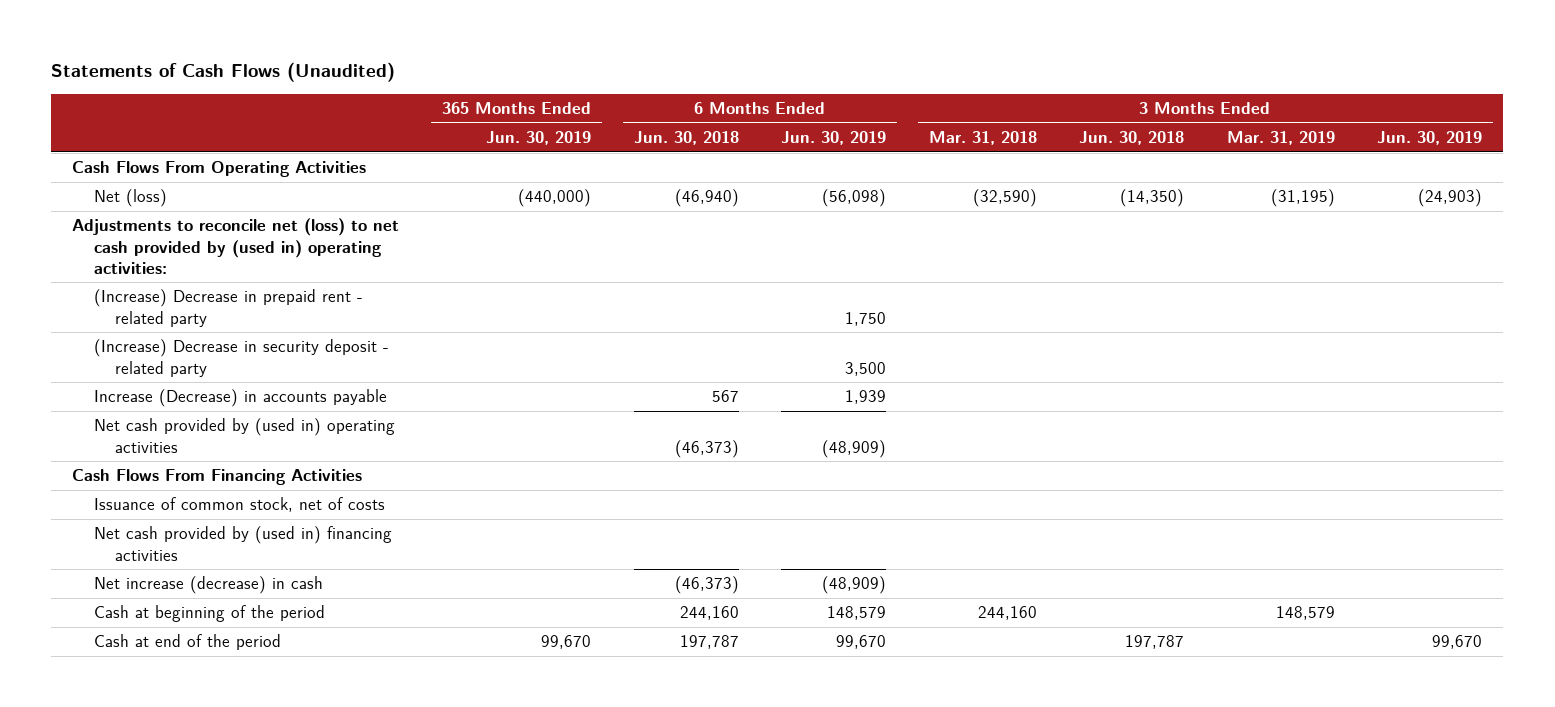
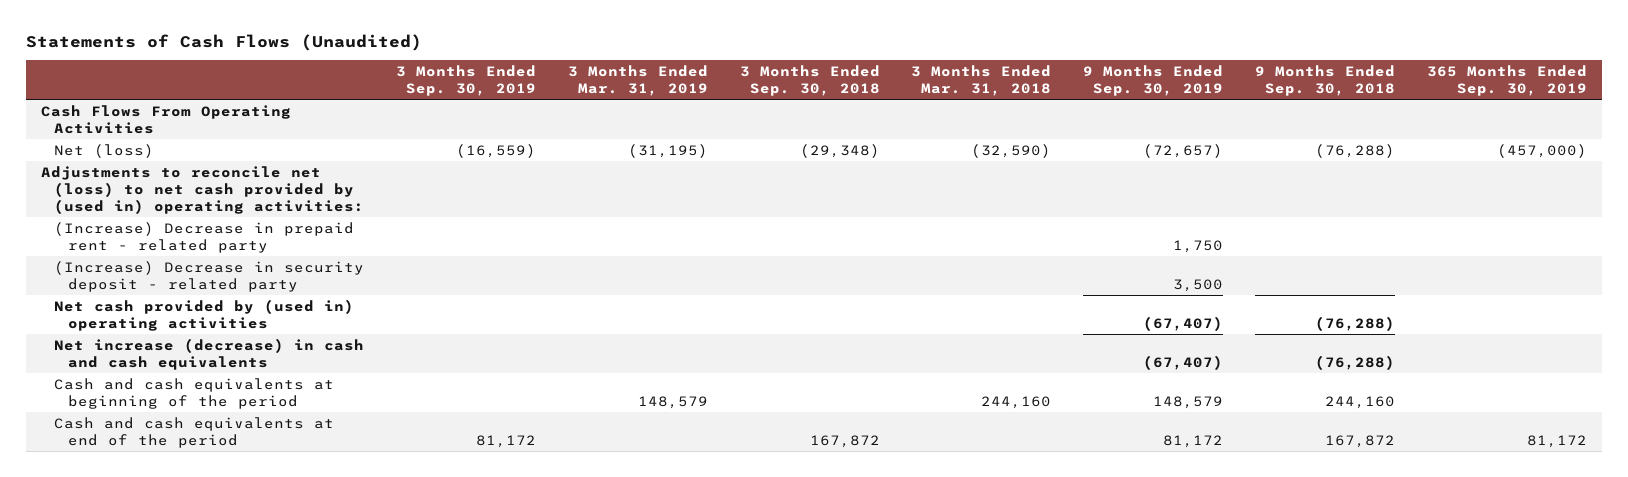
- | 365 Months Ended Jun. 30, 2019 | 6 Months Ended Jun. 30, 2018 | 6 Months Ended Jun. 30, 2019 | 3 Months Ended Mar. 31, 2018 | 3 Months Ended Jun. 30, 2018 | 3 Months Ended Mar. 31, 2019 | 3 Months Ended Jun. 30, 2019
+ | 3 Months Ended Sep. 30, 2019 | 3 Months Ended Mar. 31, 2019 | 3 Months Ended Sep. 30, 2018 | 3 Months Ended Mar. 31, 2018 | 9 Months Ended Sep. 30, 2019 | 9 Months Ended Sep. 30, 2018 | 365 Months Ended Sep. 30, 2019
- Increase (Decrease) in accounts payable | | 567 | 1,939 | | | |
- Cash Flows From Financing Activities
- Issuance of common stock, net of costs
- Net cash provided by (used in) financing activities
- Net increase (decrease) in cash | | (46,373) | (48,909) | | | |
- Cash at beginning of the period | | 244,160 | 148,579 | 244,160 | | 148,579 |
- Cash at end of the period | 99,670 | 197,787 | 99,670 | | 197,787 | | 99,670
+ Net increase (decrease) in cash and cash equivalents | | | | | (67,407) | (76,288) |
+ Cash and cash equivalents at beginning of the period | | 148,579 | | 244,160 | 148,579 | 244,160 |
+ Cash and cash equivalents at end of the period | 81,172 | | 167,872 | | 81,172 | 167,872 | 81,172

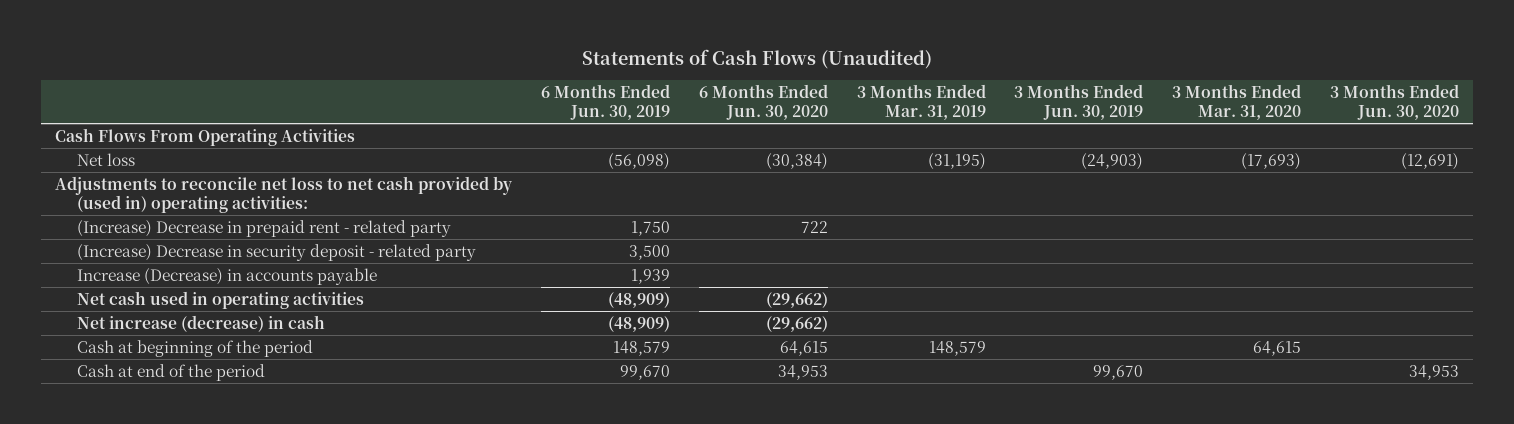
- | 3 Months Ended Sep. 30, 2019 | 3 Months Ended Mar. 31, 2019 | 3 Months Ended Sep. 30, 2018 | 3 Months Ended Mar. 31, 2018 | 9 Months Ended Sep. 30, 2019 | 9 Months Ended Sep. 30, 2018 | 365 Months Ended Sep. 30, 2019
+ | 6 Months Ended Jun. 30, 2019 | 6 Months Ended Jun. 30, 2020 | 3 Months Ended Mar. 31, 2019 | 3 Months Ended Jun. 30, 2019 | 3 Months Ended Mar. 31, 2020 | 3 Months Ended Jun. 30, 2020
- Net (loss) | (16,559) | (31,195) | (29,348) | (32,590) | (72,657) | (76,288) | (457,000)
- Adjustments to reconcile net (loss) to net cash provided by (used in) operating activities:
+ Net loss | (56,098) | (30,384) | (31,195) | (24,903) | (17,693) | (12,691)
+ Adjustments to reconcile net loss to net cash provided by (used in) operating activities:
- Net cash provided by (used in) operating activities | | | | | (67,407) | (76,288) |
- Net increase (decrease) in cash and cash equivalents | | | | | (67,407) | (76,288) |
- Cash and cash equivalents at beginning of the period | | 148,579 | | 244,160 | 148,579 | 244,160 |
- Cash and cash equivalents at end of the period | 81,172 | | 167,872 | | 81,172 | 167,872 | 81,172
+ Increase (Decrease) in accounts payable | 1,939 | | | | |
+ Net cash used in operating activities | (48,909) | (29,662) | | | |
+ Net increase (decrease) in cash | (48,909) | (29,662) | | | |
+ Cash at beginning of the period | 148,579 | 64,615 | 148,579 | | 64,615 |
+ Cash at end of the period | 99,670 | 34,953 | | 99,670 | | 34,953

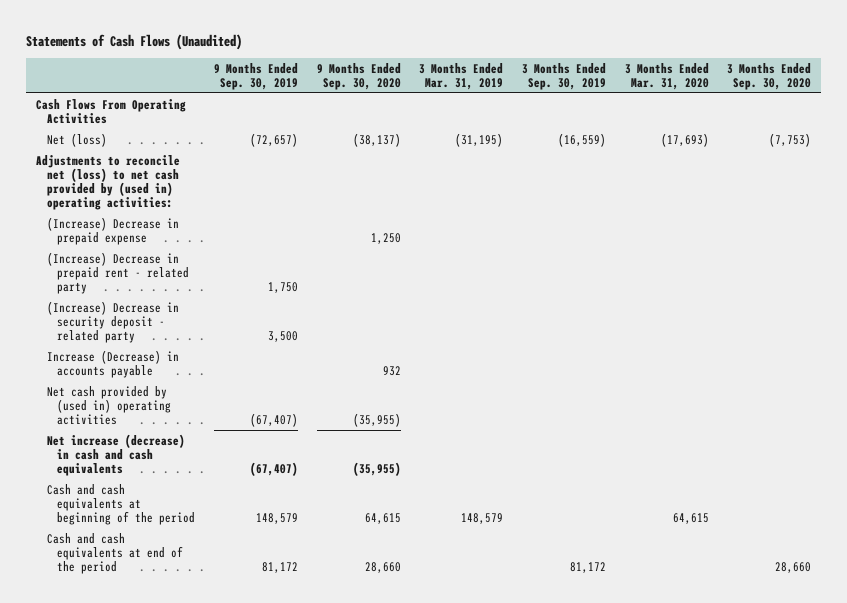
- | 6 Months Ended Jun. 30, 2019 | 6 Months Ended Jun. 30, 2020 | 3 Months Ended Mar. 31, 2019 | 3 Months Ended Jun. 30, 2019 | 3 Months Ended Mar. 31, 2020 | 3 Months Ended Jun. 30, 2020
+ | 9 Months Ended Sep. 30, 2019 | 9 Months Ended Sep. 30, 2020 | 3 Months Ended Mar. 31, 2019 | 3 Months Ended Sep. 30, 2019 | 3 Months Ended Mar. 31, 2020 | 3 Months Ended Sep. 30, 2020
- Net loss | (56,098) | (30,384) | (31,195) | (24,903) | (17,693) | (12,691)
- Adjustments to reconcile net loss to net cash provided by (used in) operating activities:
+ Net (loss) | (72,657) | (38,137) | (31,195) | (16,559) | (17,693) | (7,753)
+ Adjustments to reconcile net (loss) to net cash provided by (used in) operating activities:
+ (Increase) Decrease in prepaid expense | | 1,250 | | | |
- Net cash used in operating activities | (48,909) | (29,662) | | | |
- Net increase (decrease) in cash | (48,909) | (29,662) | | | |
- Cash at beginning of the period | 148,579 | 64,615 | 148,579 | | 64,615 |
- Cash at end of the period | 99,670 | 34,953 | | 99,670 | | 34,953
+ Net cash provided by (used in) operating activities | (67,407) | (35,955) | | | |
+ Net increase (decrease) in cash and cash equivalents | (67,407) | (35,955) | | | |
+ Cash and cash equivalents at beginning of the period | 148,579 | 64,615 | 148,579 | | 64,615 |
+ Cash and cash equivalents at end of the period | 81,172 | 28,660 | | 81,172 | | 28,660

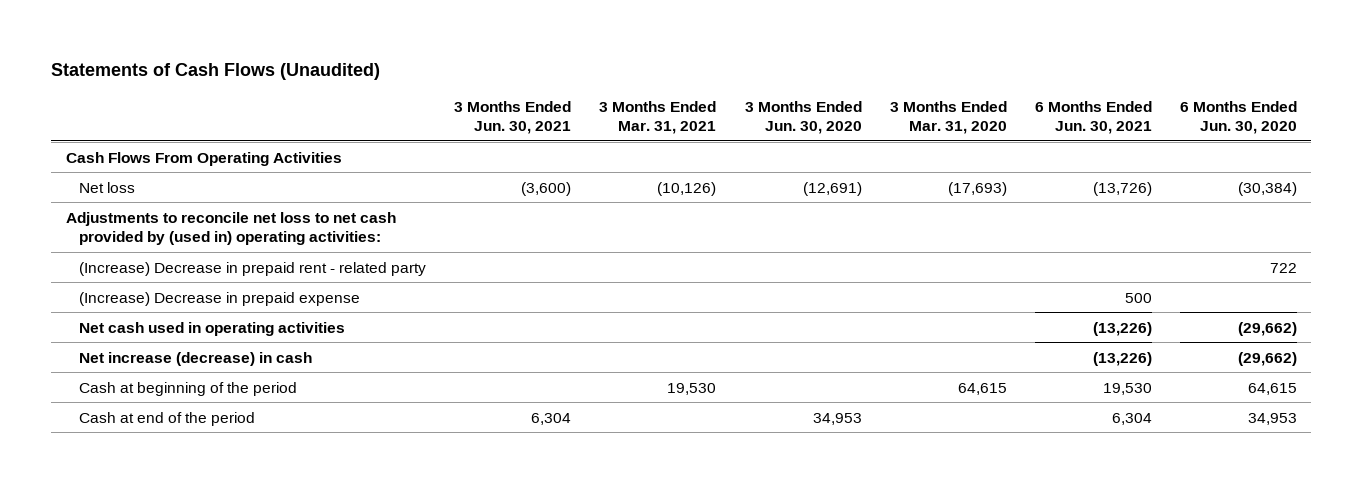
- | 9 Months Ended Sep. 30, 2019 | 9 Months Ended Sep. 30, 2020 | 3 Months Ended Mar. 31, 2019 | 3 Months Ended Sep. 30, 2019 | 3 Months Ended Mar. 31, 2020 | 3 Months Ended Sep. 30, 2020
+ | 3 Months Ended Jun. 30, 2021 | 3 Months Ended Mar. 31, 2021 | 3 Months Ended Jun. 30, 2020 | 3 Months Ended Mar. 31, 2020 | 6 Months Ended Jun. 30, 2021 | 6 Months Ended Jun. 30, 2020
- Net (loss) | (72,657) | (38,137) | (31,195) | (16,559) | (17,693) | (7,753)
- Adjustments to reconcile net (loss) to net cash provided by (used in) operating activities:
+ Net loss | (3,600) | (10,126) | (12,691) | (17,693) | (13,726) | (30,384)
+ Adjustments to reconcile net loss to net cash provided by (used in) operating activities:
- (Increase) Decrease in security deposit - related party | 3,500 | | | | |
- Increase (Decrease) in accounts payable | | 932 | | | |
- Net cash provided by (used in) operating activities | (67,407) | (35,955) | | | |
- Net increase (decrease) in cash and cash equivalents | (67,407) | (35,955) | | | |
- Cash and cash equivalents at beginning of the period | 148,579 | 64,615 | 148,579 | | 64,615 |
- Cash and cash equivalents at end of the period | 81,172 | 28,660 | | 81,172 | | 28,660
moved down: (Increase) Decrease in prepaid expense | | | | | 500 |
+ Net cash used in operating activities | | | | | (13,226) | (29,662)
+ Net increase (decrease) in cash | | | | | (13,226) | (29,662)
+ Cash at beginning of the period | | 19,530 | | 64,615 | 19,530 | 64,615
+ Cash at end of the period | 6,304 | | 34,953 | | 6,304 | 34,953

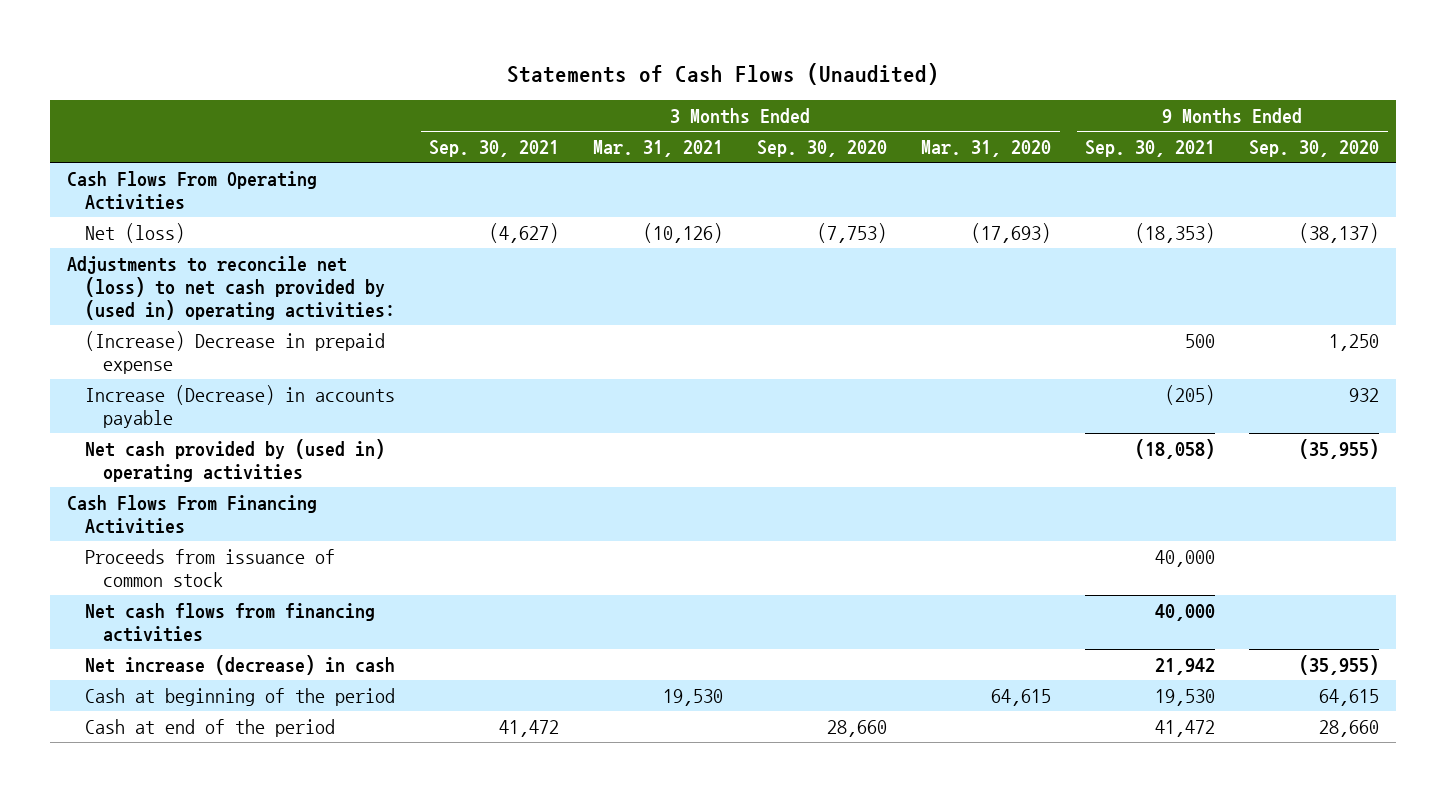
- | 3 Months Ended Jun. 30, 2021 | 3 Months Ended Mar. 31, 2021 | 3 Months Ended Jun. 30, 2020 | 3 Months Ended Mar. 31, 2020 | 6 Months Ended Jun. 30, 2021 | 6 Months Ended Jun. 30, 2020
+ | 3 Months Ended Sep. 30, 2021 | 3 Months Ended Mar. 31, 2021 | 3 Months Ended Sep. 30, 2020 | 3 Months Ended Mar. 31, 2020 | 9 Months Ended Sep. 30, 2021 | 9 Months Ended Sep. 30, 2020
- Net loss | (3,600) | (10,126) | (12,691) | (17,693) | (13,726) | (30,384)
- Adjustments to reconcile net loss to net cash provided by (used in) operating activities:
- (Increase) Decrease in prepaid rent - related party | | | | | | 722
+ Net (loss) | (4,627) | (10,126) | (7,753) | (17,693) | (18,353) | (38,137)
+ Adjustments to reconcile net (loss) to net cash provided by (used in) operating activities:
- Net cash used in operating activities | | | | | (13,226) | (29,662)
+ Increase (Decrease) in accounts payable | | | | | (205) | 932
+ Net cash provided by (used in) operating activities | | | | | (18,058) | (35,955)
+ Cash Flows From Financing Activities
+ Proceeds from issuance of common stock | | | | | 40,000 |
+ Net cash flows from financing activities | | | | | 40,000 |

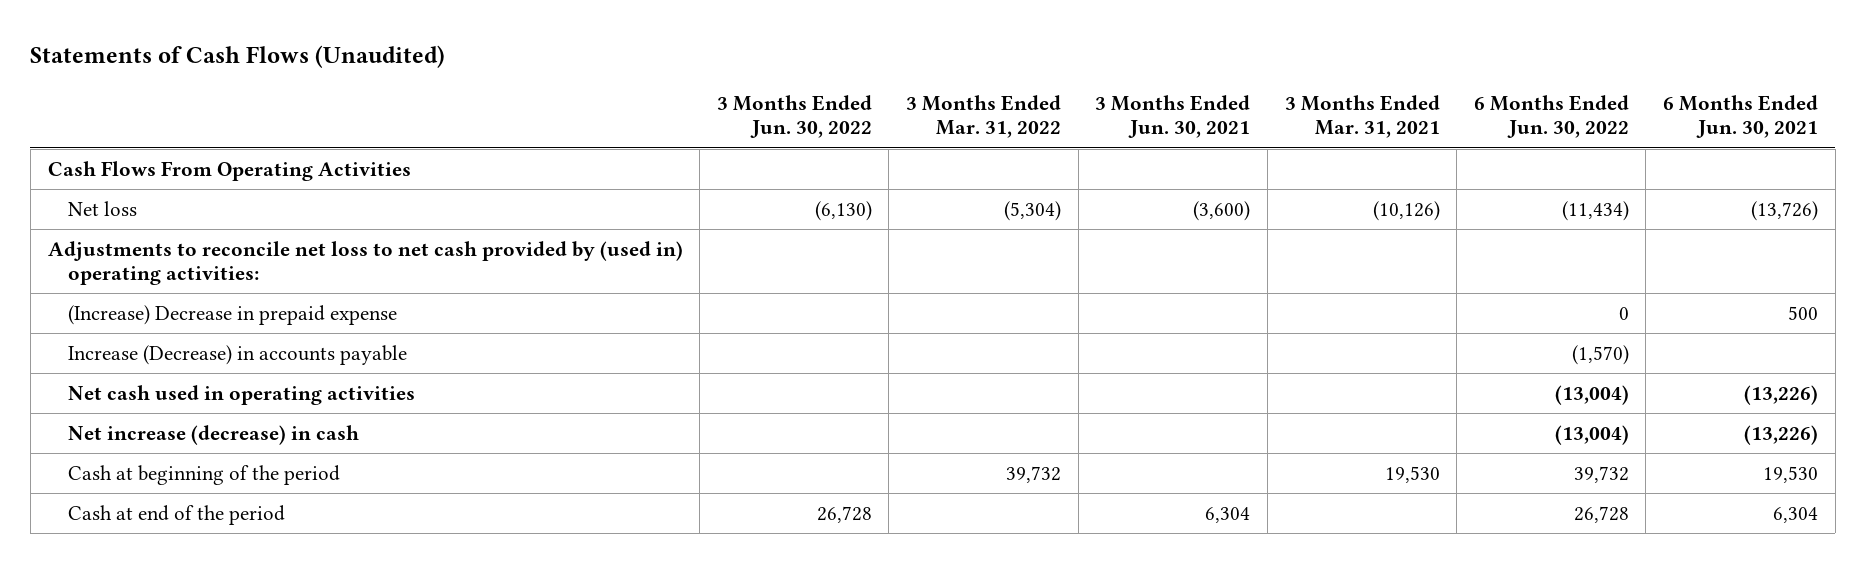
- | 3 Months Ended Sep. 30, 2021 | 3 Months Ended Mar. 31, 2021 | 3 Months Ended Sep. 30, 2020 | 3 Months Ended Mar. 31, 2020 | 9 Months Ended Sep. 30, 2021 | 9 Months Ended Sep. 30, 2020
+ | 3 Months Ended Jun. 30, 2022 | 3 Months Ended Mar. 31, 2022 | 3 Months Ended Jun. 30, 2021 | 3 Months Ended Mar. 31, 2021 | 6 Months Ended Jun. 30, 2022 | 6 Months Ended Jun. 30, 2021
- Net (loss) | (4,627) | (10,126) | (7,753) | (17,693) | (18,353) | (38,137)
- Adjustments to reconcile net (loss) to net cash provided by (used in) operating activities:
+ Net loss | (6,130) | (5,304) | (3,600) | (10,126) | (11,434) | (13,726)
+ Adjustments to reconcile net loss to net cash provided by (used in) operating activities:
- Net cash provided by (used in) operating activities | | | | | (18,058) | (35,955)
- Cash Flows From Financing Activities
- Proceeds from issuance of common stock | | | | | 40,000 |
- Net cash flows from financing activities | | | | | 40,000 |
+ Net cash used in operating activities | | | | | (13,004) | (13,226)

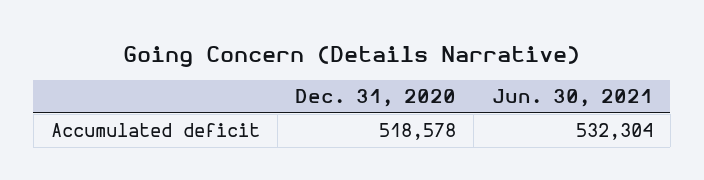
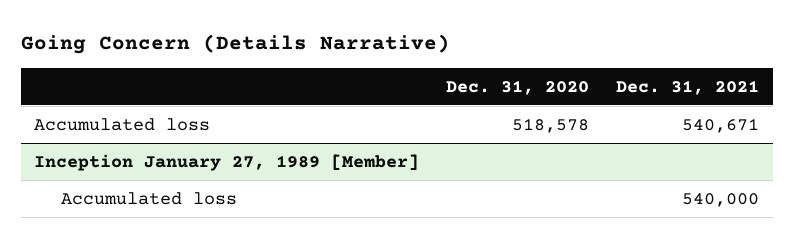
- | Dec. 31, 2020 | Jun. 30, 2021
+ | Dec. 31, 2020 | Dec. 31, 2021
- Accumulated deficit | 518,578 | 532,304
+ Accumulated loss | 518,578 | 540,671
+ Inception January 27, 1989 [Member]
+ Accumulated loss | | 540,000

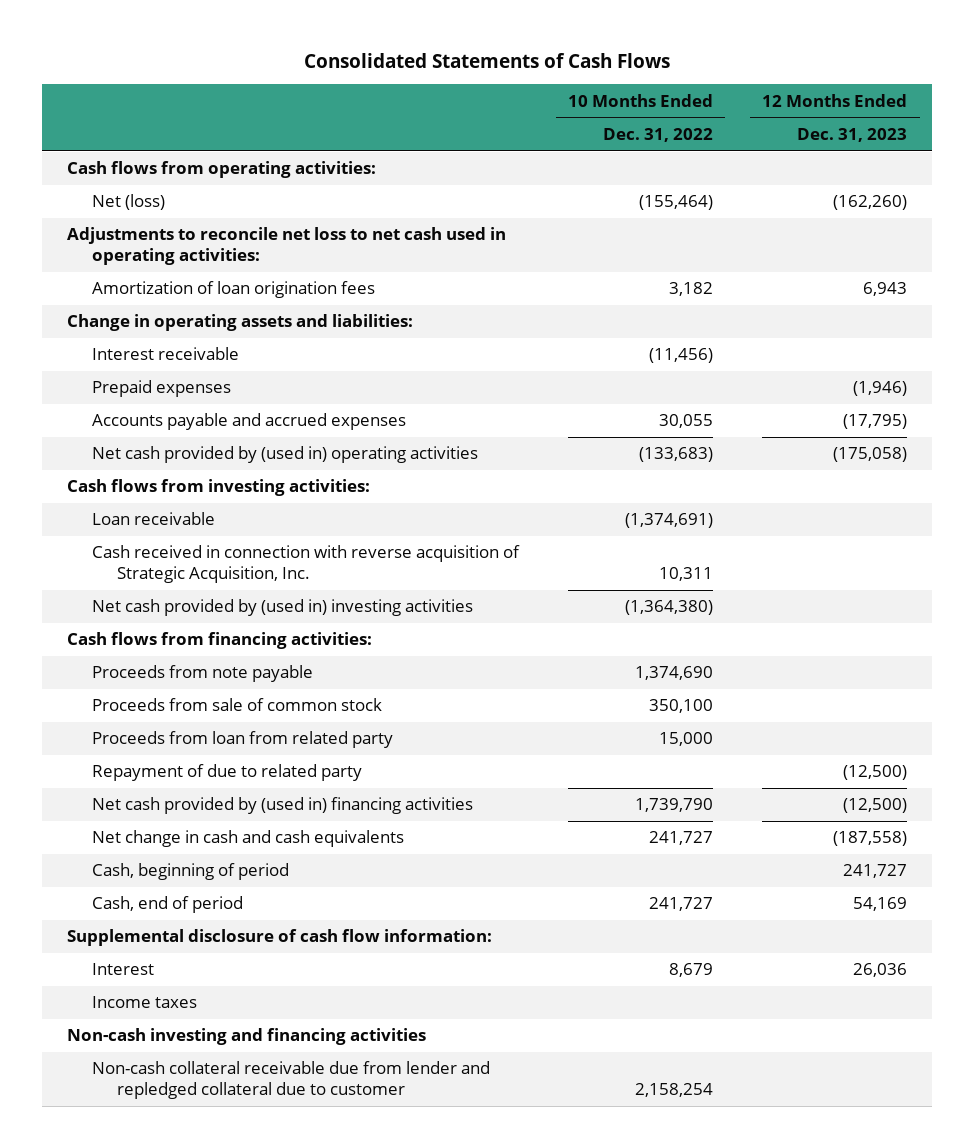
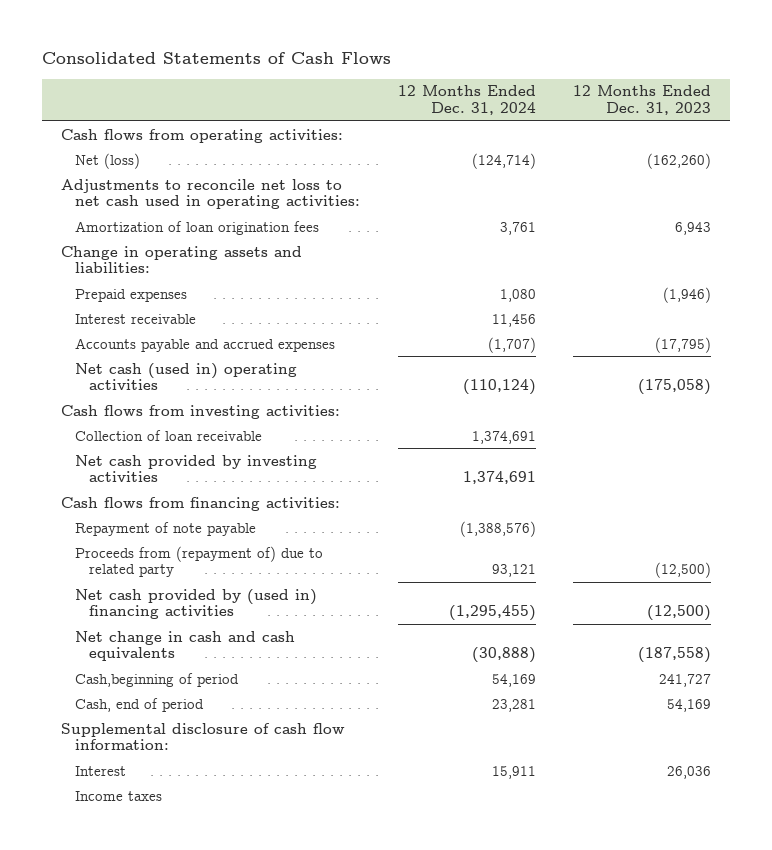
- | 10 Months Ended Dec. 31, 2022 | 12 Months Ended Dec. 31, 2023
+ | 12 Months Ended Dec. 31, 2024 | 12 Months Ended Dec. 31, 2023
moved down: Interest receivable | 11,456 |
- Net cash provided by (used in) operating activities | (133,683) | (175,058)
+ Net cash (used in) operating activities | (110,124) | (175,058)
- Loan receivable | (1,374,691) |
- Cash received in connection with reverse acquisition of Strategic Acquisition, Inc. | 10,311 |
- Net cash provided by (used in) investing activities | (1,364,380) |
+ Collection of loan receivable | 1,374,691 |
+ Net cash provided by investing activities | 1,374,691 |
- Proceeds from note payable | 1,374,690 |
- Proceeds from sale of common stock | 350,100 |
- Proceeds from loan from related party | 15,000 |
- Repayment of due to related party | | (12,500)
+ Repayment of note payable | (1,388,576) |
+ Proceeds from (repayment of) due to related party | 93,121 | (12,500)
- Cash, beginning of period | | 241,727
+ Cash,beginning of period | 54,169 | 241,727
- Non-cash investing and financing activities
- Non-cash collateral receivable due from lender and repledged collateral due to customer | 2,158,254 |

